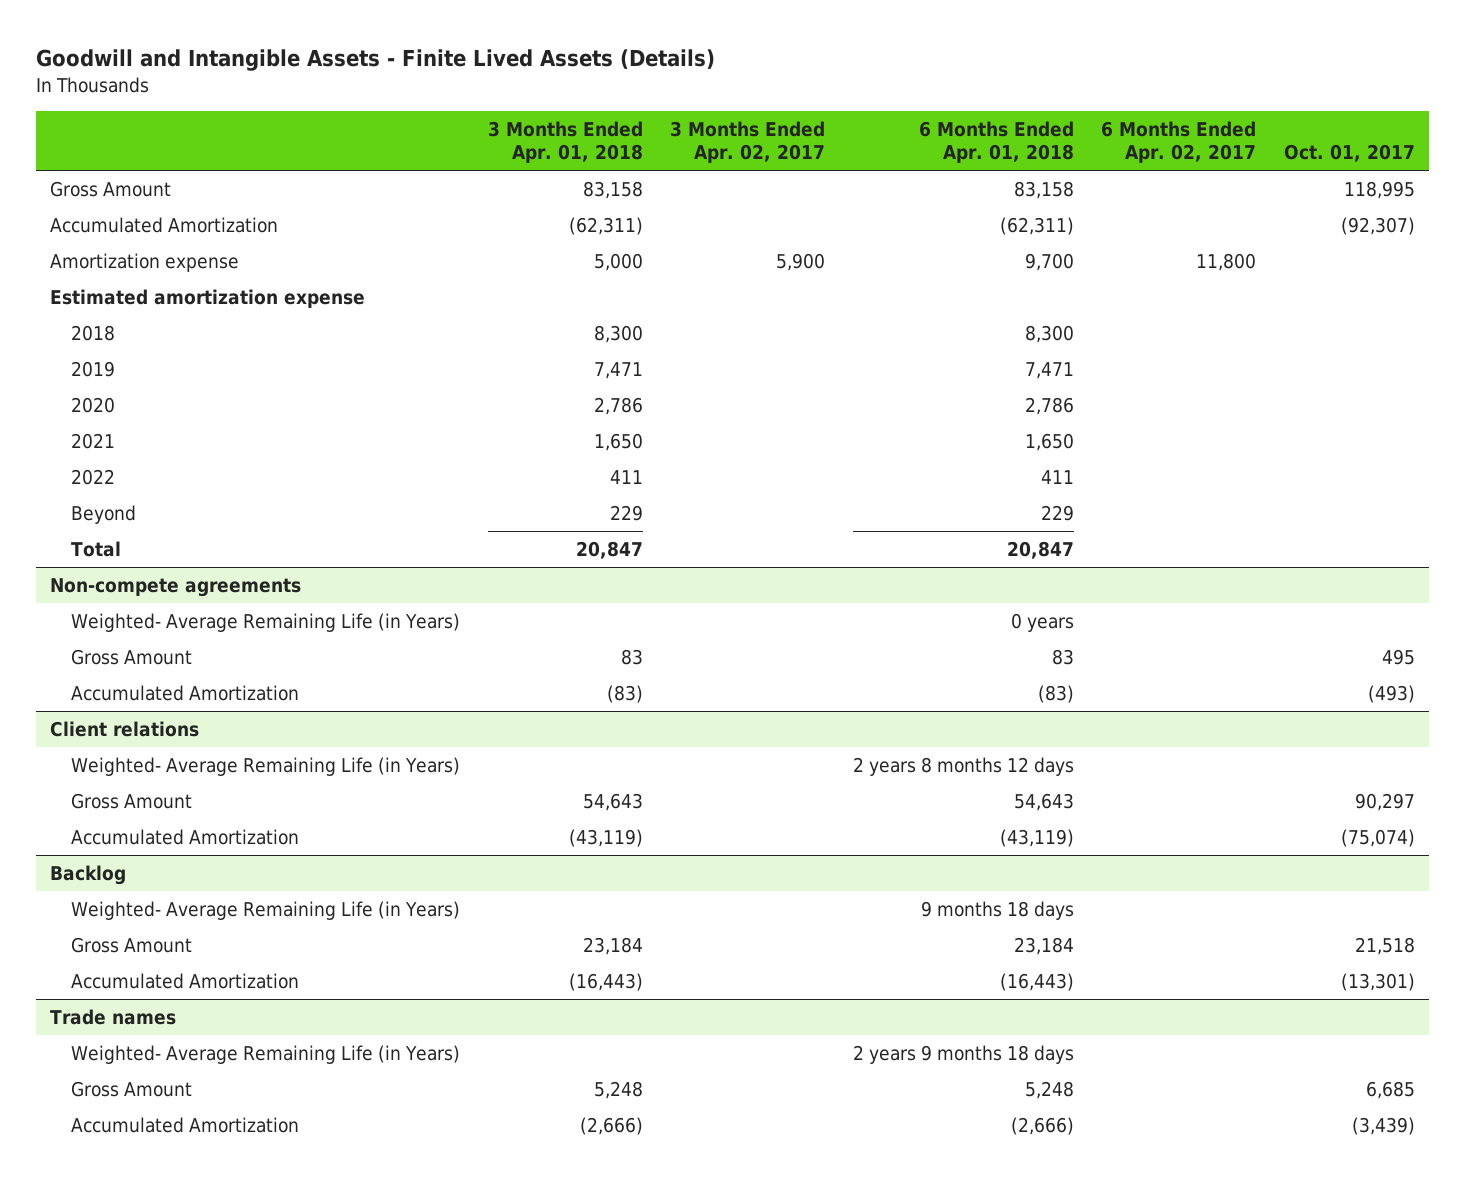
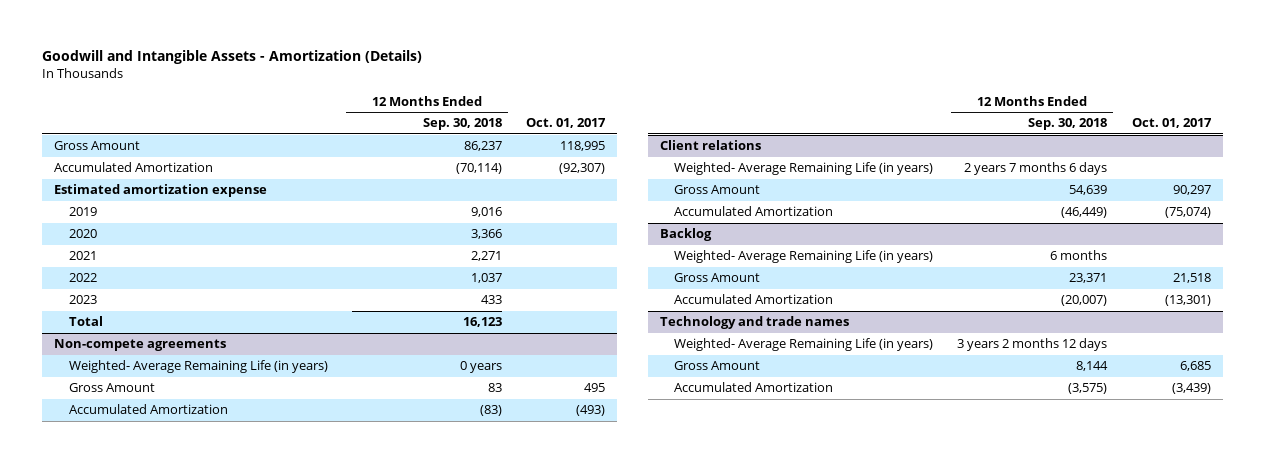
- Goodwill and Intangible Assets - Finite Lived Assets (Details)
+ Goodwill and Intangible Assets - Amortization (Details)
- | 3 Months Ended Apr. 01, 2018 | 3 Months Ended Apr. 02, 2017 | 6 Months Ended Apr. 01, 2018 | 6 Months Ended Apr. 02, 2017 | Oct. 01, 2017
+ | 12 Months Ended Sep. 30, 2018 | Oct. 01, 2017
- Amortization expense | 5,000 | 5,900 | 9,700 | 11,800 |
- 2018 | 8,300 | | 8,300 | |
- Beyond | 229 | | 229 | |
+ 2023 | 433 |
@ Non-compete agreements
- Weighted- Average Remaining Life (in Years) | | | 0 years | |
+ Weighted- Average Remaining Life (in years) | 0 years |
@ Client relations
- Weighted- Average Remaining Life (in Years) | | | 2 years 8 months 12 days | |
+ Weighted- Average Remaining Life (in years) | 2 years 7 months 6 days |
@ Backlog
- Weighted- Average Remaining Life (in Years) | | | 9 months 18 days | |
+ Weighted- Average Remaining Life (in years) | 6 months |
- Trade names
- Weighted- Average Remaining Life (in Years) | | | 2 years 9 months 18 days | |
+ Technology and trade names
+ Weighted- Average Remaining Life (in years) | 3 years 2 months 12 days |

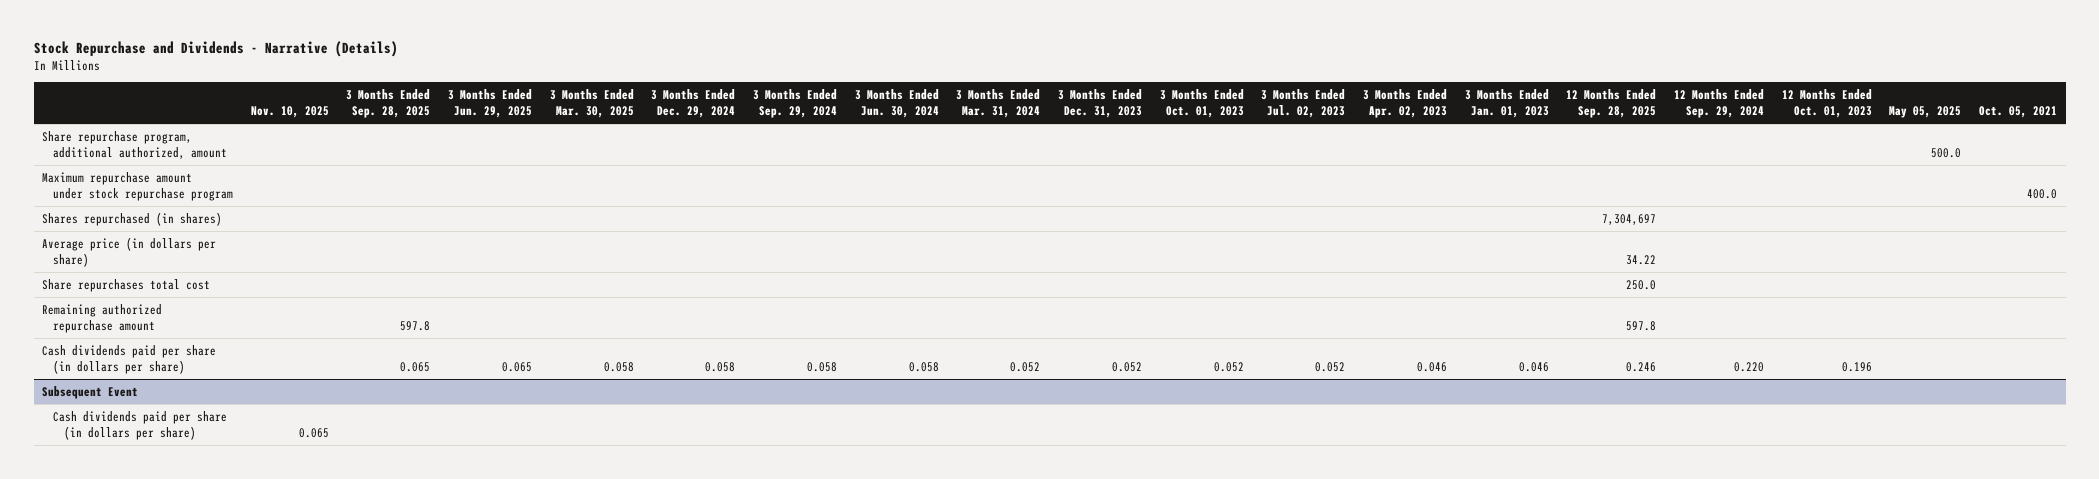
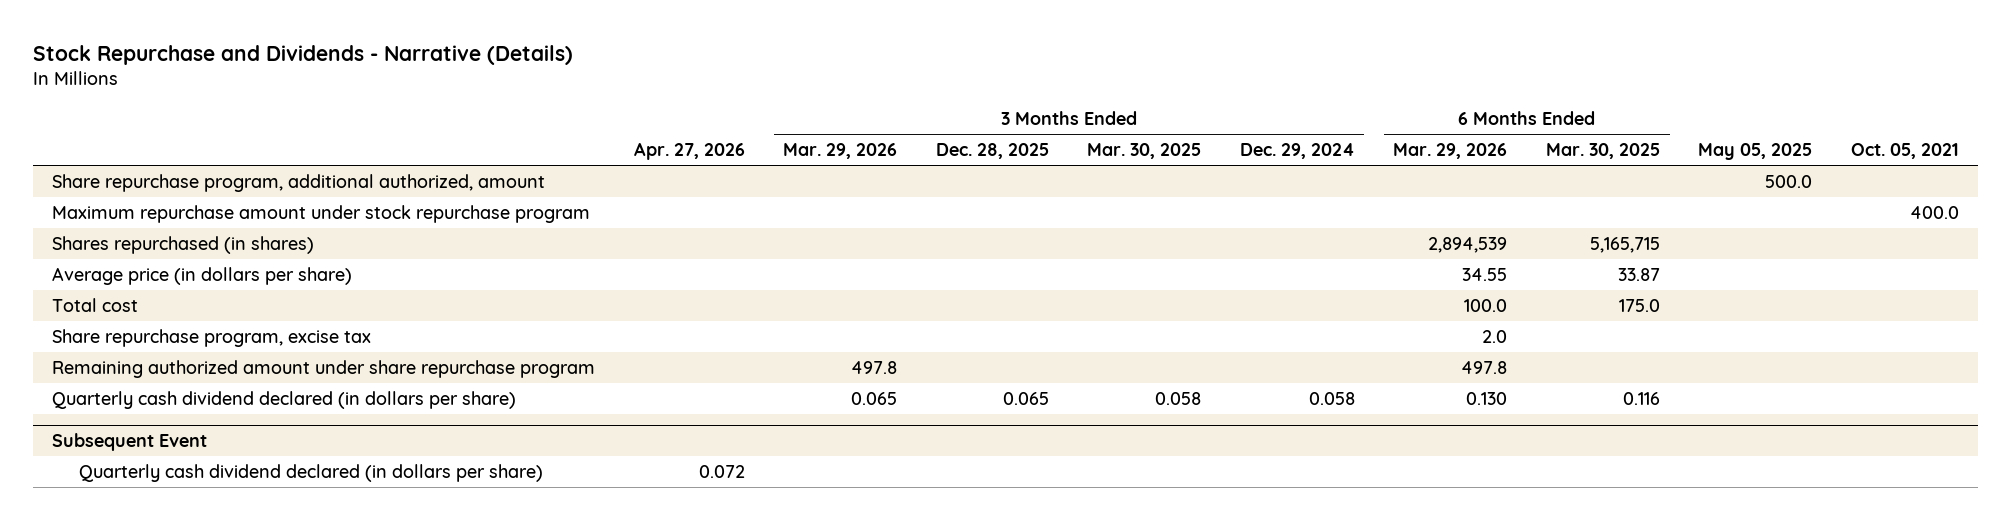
- | Nov. 10, 2025 | 3 Months Ended Sep. 28, 2025 | 3 Months Ended Jun. 29, 2025 | 3 Months Ended Mar. 30, 2025 | 3 Months Ended Dec. 29, 2024 | 3 Months Ended Sep. 29, 2024 | 3 Months Ended Jun. 30, 2024 | 3 Months Ended Mar. 31, 2024 | 3 Months Ended Dec. 31, 2023 | 3 Months Ended Oct. 01, 2023 | 3 Months Ended Jul. 02, 2023 | 3 Months Ended Apr. 02, 2023 | 3 Months Ended Jan. 01, 2023 | 12 Months Ended Sep. 28, 2025 | 12 Months Ended Sep. 29, 2024 | 12 Months Ended Oct. 01, 2023 | May 05, 2025 | Oct. 05, 2021
+ | Apr. 27, 2026 | 3 Months Ended Mar. 29, 2026 | 3 Months Ended Dec. 28, 2025 | 3 Months Ended Mar. 30, 2025 | 3 Months Ended Dec. 29, 2024 | 6 Months Ended Mar. 29, 2026 | 6 Months Ended Mar. 30, 2025 | May 05, 2025 | Oct. 05, 2021
- Share repurchases total cost | | | | | | | | | | | | | | 250.0 | | | |
- Remaining authorized repurchase amount | | 597.8 | | | | | | | | | | | | 597.8 | | | |
- Cash dividends paid per share (in dollars per share) | | 0.065 | 0.065 | 0.058 | 0.058 | 0.058 | 0.058 | 0.052 | 0.052 | 0.052 | 0.052 | 0.046 | 0.046 | 0.246 | 0.220 | 0.196 | |
+ Total cost | | | | | | 100.0 | 175.0 | |
+ Share repurchase program, excise tax | | | | | | 2.0 | | |
+ Remaining authorized amount under share repurchase program | | 497.8 | | | | 497.8 | | |
+ Quarterly cash dividend declared (in dollars per share) | | 0.065 | 0.065 | 0.058 | 0.058 | 0.130 | 0.116 | |
@ Subsequent Event
- Cash dividends paid per share (in dollars per share) | 0.065 | | | | | | | | | | | | | | | | |
+ Quarterly cash dividend declared (in dollars per share) | 0.072 | | | | | | | |

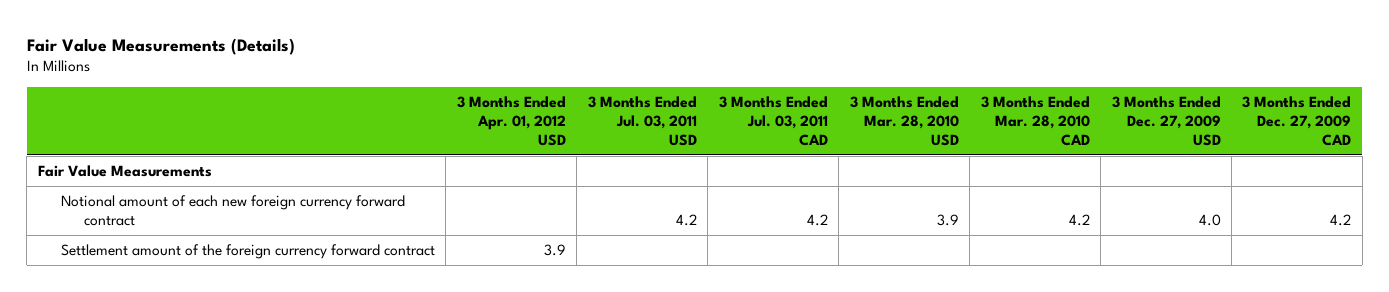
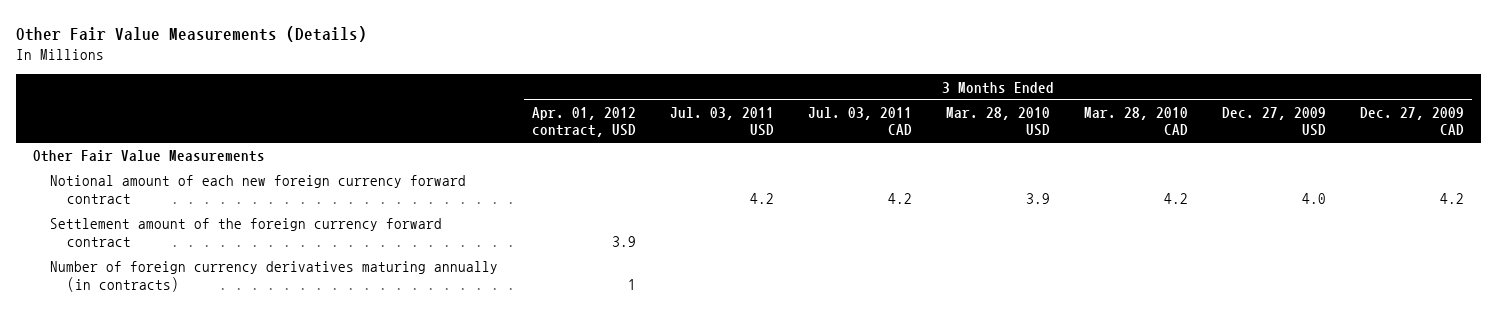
- Fair Value Measurements (Details)
+ Other Fair Value Measurements (Details)
- | 3 Months Ended Apr. 01, 2012 USD | 3 Months Ended Jul. 03, 2011 USD | 3 Months Ended Jul. 03, 2011 CAD | 3 Months Ended Mar. 28, 2010 USD | 3 Months Ended Mar. 28, 2010 CAD | 3 Months Ended Dec. 27, 2009 USD | 3 Months Ended Dec. 27, 2009 CAD
+ | 3 Months Ended Apr. 01, 2012 contract, USD | 3 Months Ended Jul. 03, 2011 USD | 3 Months Ended Jul. 03, 2011 CAD | 3 Months Ended Mar. 28, 2010 USD | 3 Months Ended Mar. 28, 2010 CAD | 3 Months Ended Dec. 27, 2009 USD | 3 Months Ended Dec. 27, 2009 CAD
- Fair Value Measurements
+ Other Fair Value Measurements
+ Number of foreign currency derivatives maturing annually (in contracts) | 1 | | | | | |

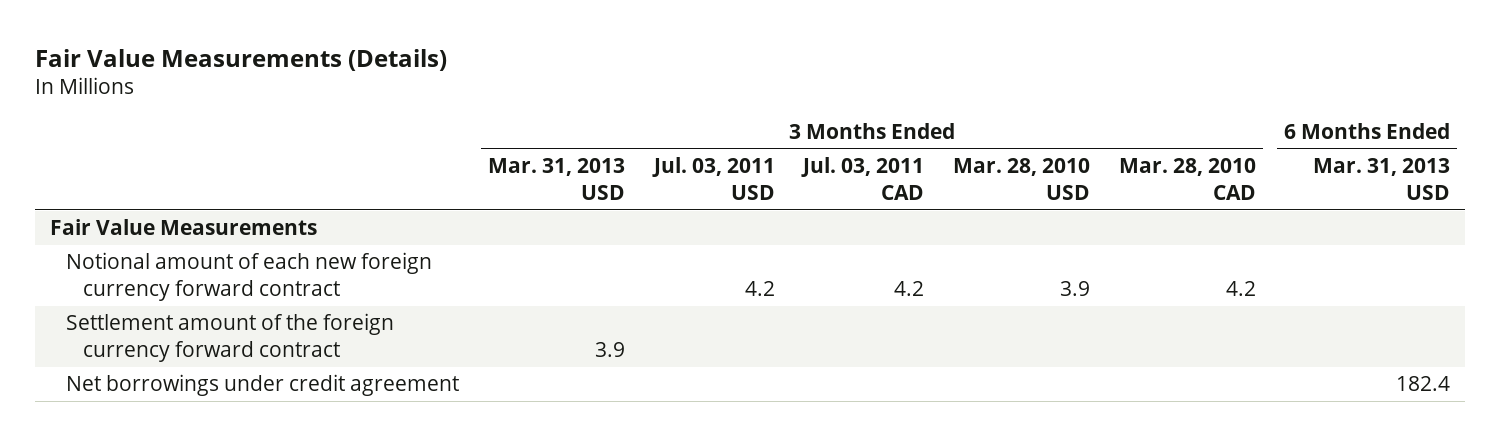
- Other Fair Value Measurements (Details)
+ Fair Value Measurements (Details)
- | 3 Months Ended Apr. 01, 2012 contract, USD | 3 Months Ended Jul. 03, 2011 USD | 3 Months Ended Jul. 03, 2011 CAD | 3 Months Ended Mar. 28, 2010 USD | 3 Months Ended Mar. 28, 2010 CAD | 3 Months Ended Dec. 27, 2009 USD | 3 Months Ended Dec. 27, 2009 CAD
+ | 3 Months Ended Mar. 31, 2013 USD | 3 Months Ended Jul. 03, 2011 USD | 3 Months Ended Jul. 03, 2011 CAD | 3 Months Ended Mar. 28, 2010 USD | 3 Months Ended Mar. 28, 2010 CAD | 6 Months Ended Mar. 31, 2013 USD
- Other Fair Value Measurements
+ Fair Value Measurements
- Number of foreign currency derivatives maturing annually (in contracts) | 1 | | | | | |
+ Net borrowings under credit agreement | | | | | | 182.4

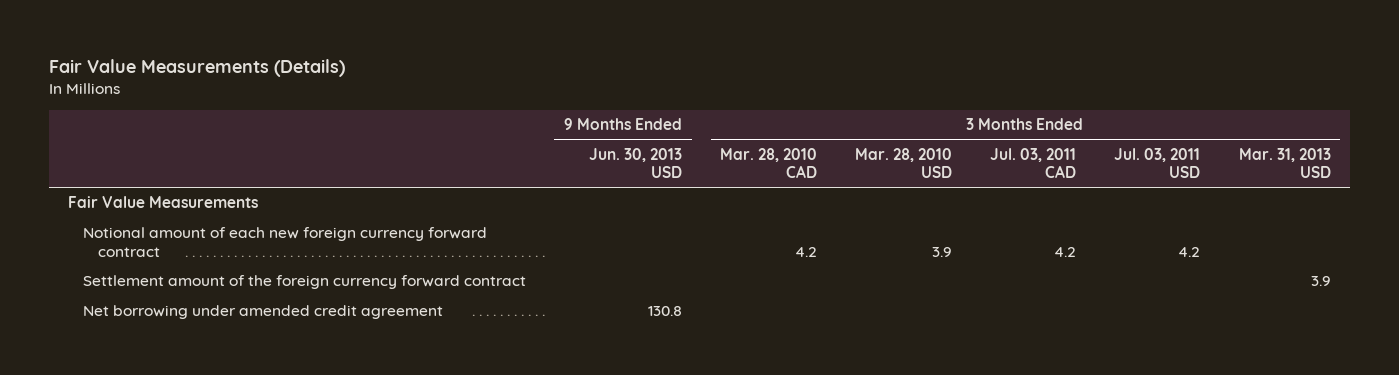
- | 3 Months Ended Mar. 31, 2013 USD | 3 Months Ended Jul. 03, 2011 USD | 3 Months Ended Jul. 03, 2011 CAD | 3 Months Ended Mar. 28, 2010 USD | 3 Months Ended Mar. 28, 2010 CAD | 6 Months Ended Mar. 31, 2013 USD
+ | 9 Months Ended Jun. 30, 2013 USD | 3 Months Ended Mar. 28, 2010 CAD | 3 Months Ended Mar. 28, 2010 USD | 3 Months Ended Jul. 03, 2011 CAD | 3 Months Ended Jul. 03, 2011 USD | 3 Months Ended Mar. 31, 2013 USD
- Net borrowings under credit agreement | | | | | | 182.4
+ Net borrowing under amended credit agreement | 130.8 | | | | |

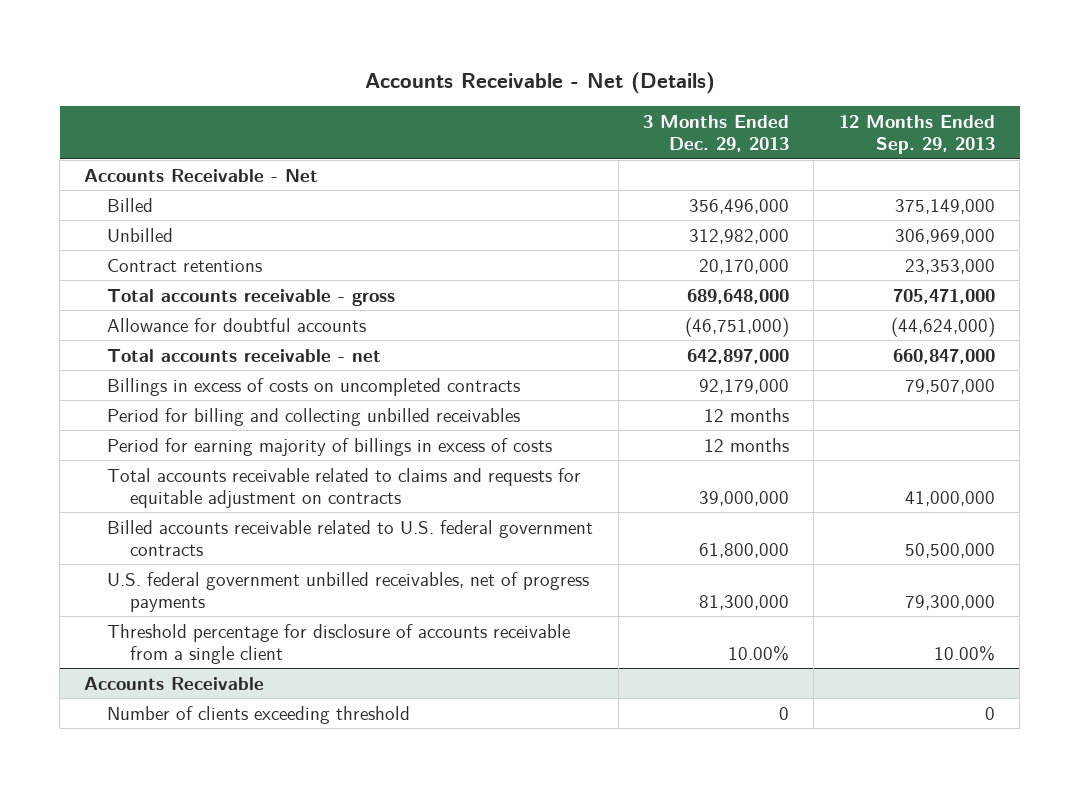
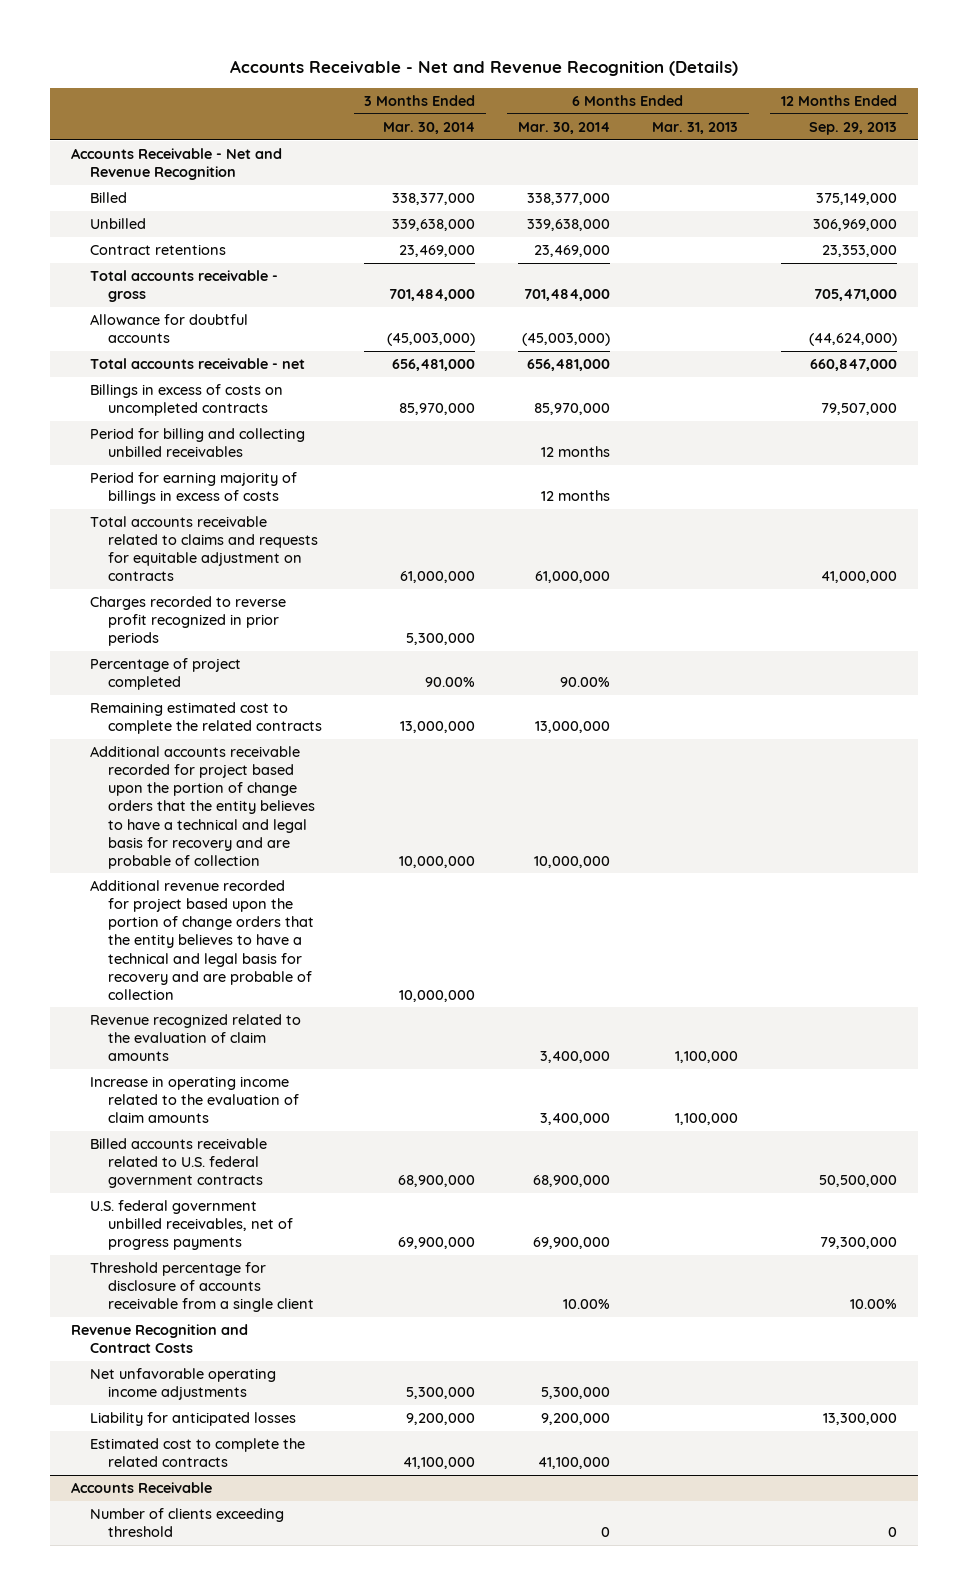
- Accounts Receivable - Net (Details)
+ Accounts Receivable - Net and Revenue Recognition (Details)
- | 3 Months Ended Dec. 29, 2013 | 12 Months Ended Sep. 29, 2013
+ | 3 Months Ended Mar. 30, 2014 | 6 Months Ended Mar. 30, 2014 | 6 Months Ended Mar. 31, 2013 | 12 Months Ended Sep. 29, 2013
- Accounts Receivable - Net
+ Accounts Receivable - Net and Revenue Recognition
+ Charges recorded to reverse profit recognized in prior periods | 5,300,000 | | |
+ Percentage of project completed | 90.00% | 90.00% | |
+ Remaining estimated cost to complete the related contracts | 13,000,000 | 13,000,000 | |
+ Additional accounts receivable recorded for project based upon the portion of change orders that the entity believes to have a technical and legal basis for recovery and are probable of collection | 10,000,000 | 10,000,000 | |
+ Additional revenue recorded for project based upon the portion of change orders that the entity believes to have a technical and legal basis for recovery and are probable of collection | 10,000,000 | | |
+ Revenue recognized related to the evaluation of claim amounts | | 3,400,000 | 1,100,000 |
+ Increase in operating income related to the evaluation of claim amounts | | 3,400,000 | 1,100,000 |
+ Revenue Recognition and Contract Costs
+ Net unfavorable operating income adjustments | 5,300,000 | 5,300,000 | |
+ Liability for anticipated losses | 9,200,000 | 9,200,000 | | 13,300,000
+ Estimated cost to complete the related contracts | 41,100,000 | 41,100,000 | |

